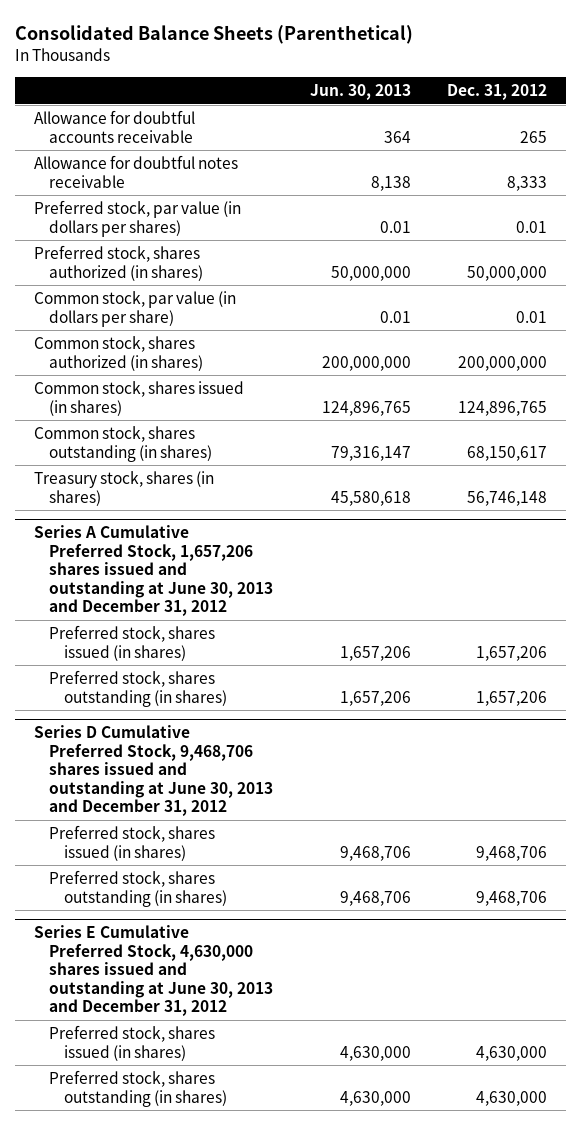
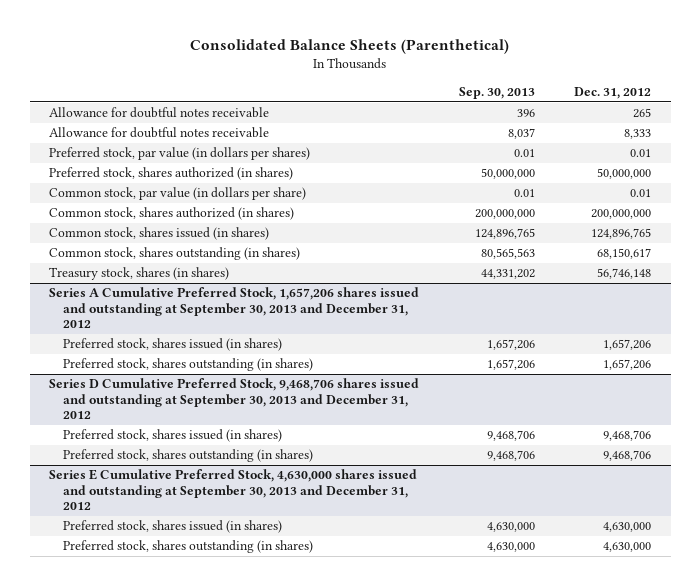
- | Jun. 30, 2013 | Dec. 31, 2012
+ | Sep. 30, 2013 | Dec. 31, 2012
- Allowance for doubtful accounts receivable | 364 | 265
+ Allowance for doubtful notes receivable | 396 | 265
- Series A Cumulative Preferred Stock, 1,657,206 shares issued and outstanding at June 30, 2013 and December 31, 2012
+ Series A Cumulative Preferred Stock, 1,657,206 shares issued and outstanding at September 30, 2013 and December 31, 2012
- Series D Cumulative Preferred Stock, 9,468,706 shares issued and outstanding at June 30, 2013 and December 31, 2012
+ Series D Cumulative Preferred Stock, 9,468,706 shares issued and outstanding at September 30, 2013 and December 31, 2012
- Series E Cumulative Preferred Stock, 4,630,000 shares issued and outstanding at June 30, 2013 and December 31, 2012
+ Series E Cumulative Preferred Stock, 4,630,000 shares issued and outstanding at September 30, 2013 and December 31, 2012

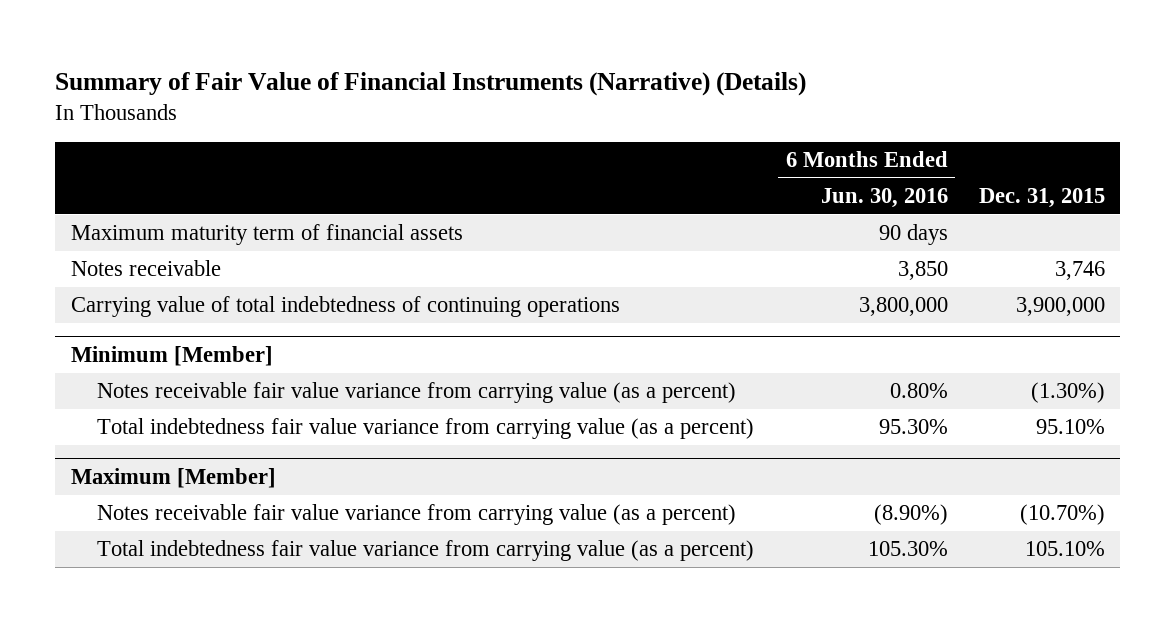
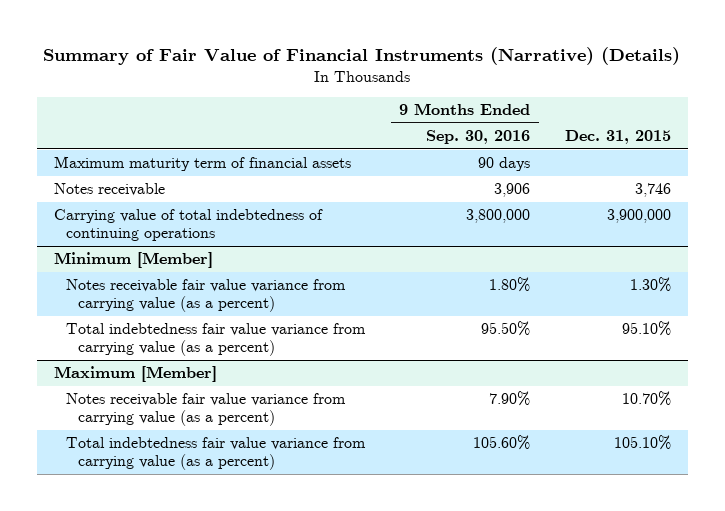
- | 6 Months Ended Jun. 30, 2016 | Dec. 31, 2015
+ | 9 Months Ended Sep. 30, 2016 | Dec. 31, 2015
@ Minimum [Member]
- Notes receivable fair value variance from carrying value (as a percent) | 0.80% | (1.30%)
+ Notes receivable fair value variance from carrying value (as a percent) | 1.80% | 1.30%
@ Maximum [Member]
- Notes receivable fair value variance from carrying value (as a percent) | (8.90%) | (10.70%)
+ Notes receivable fair value variance from carrying value (as a percent) | 7.90% | 10.70%

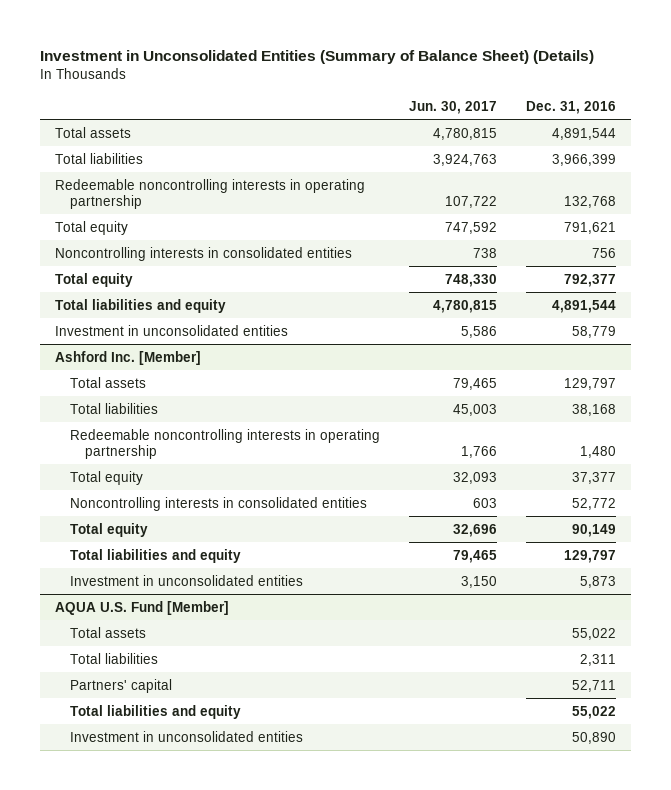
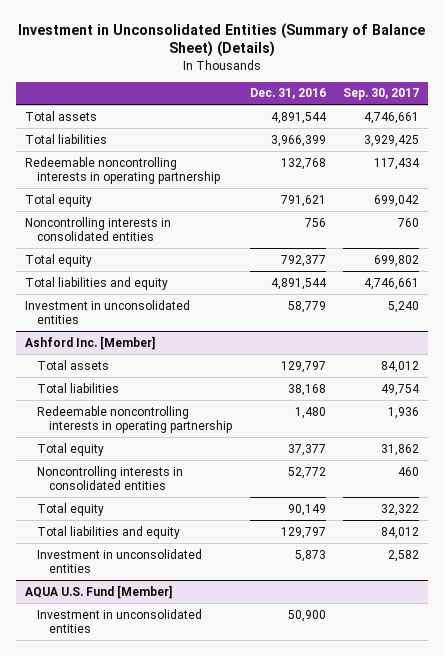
- | Jun. 30, 2017 | Dec. 31, 2016
+ | Dec. 31, 2016 | Sep. 30, 2017
@ AQUA U.S. Fund [Member]
- Total assets | | 55,022
- Total liabilities | | 2,311
- Partners' capital | | 52,711
- Total liabilities and equity | | 55,022
- Investment in unconsolidated entities | | 50,890
+ Investment in unconsolidated entities | 50,900 |

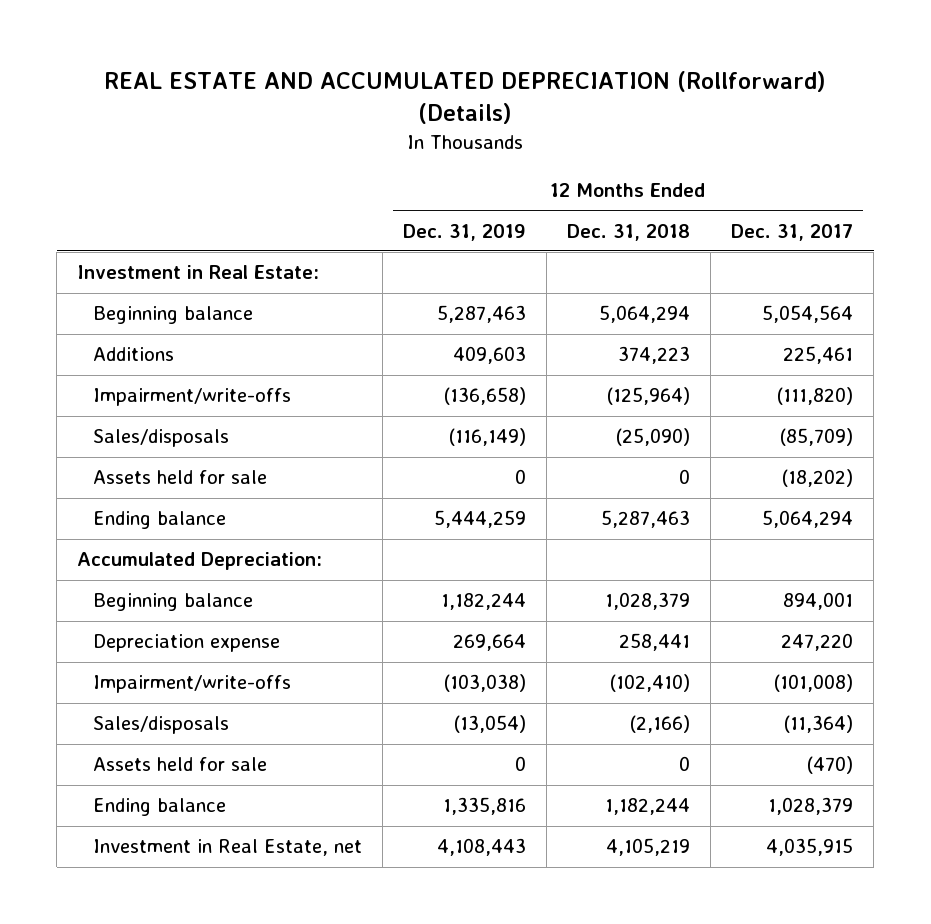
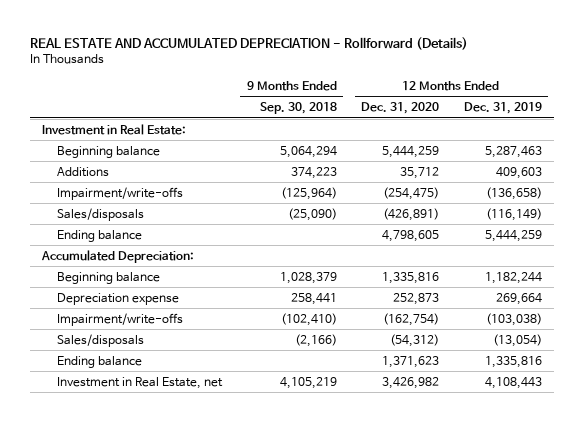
- REAL ESTATE AND ACCUMULATED DEPRECIATION (Rollforward) (Details)
+ REAL ESTATE AND ACCUMULATED DEPRECIATION - Rollforward (Details)
- | 12 Months Ended Dec. 31, 2019 | 12 Months Ended Dec. 31, 2018 | 12 Months Ended Dec. 31, 2017
+ | 9 Months Ended Sep. 30, 2018 | 12 Months Ended Dec. 31, 2020 | 12 Months Ended Dec. 31, 2019
- Assets held for sale | 0 | 0 | (18,202)
- Assets held for sale | 0 | 0 | (470)

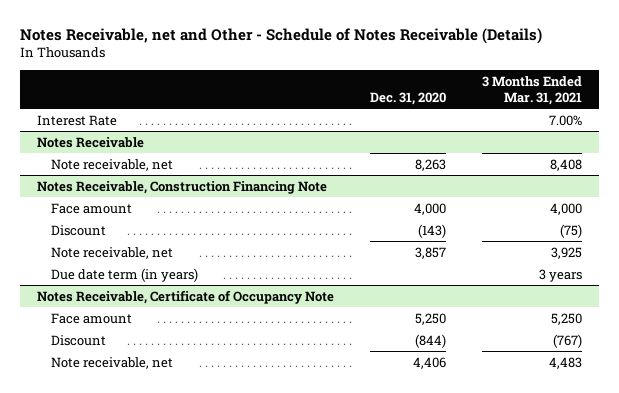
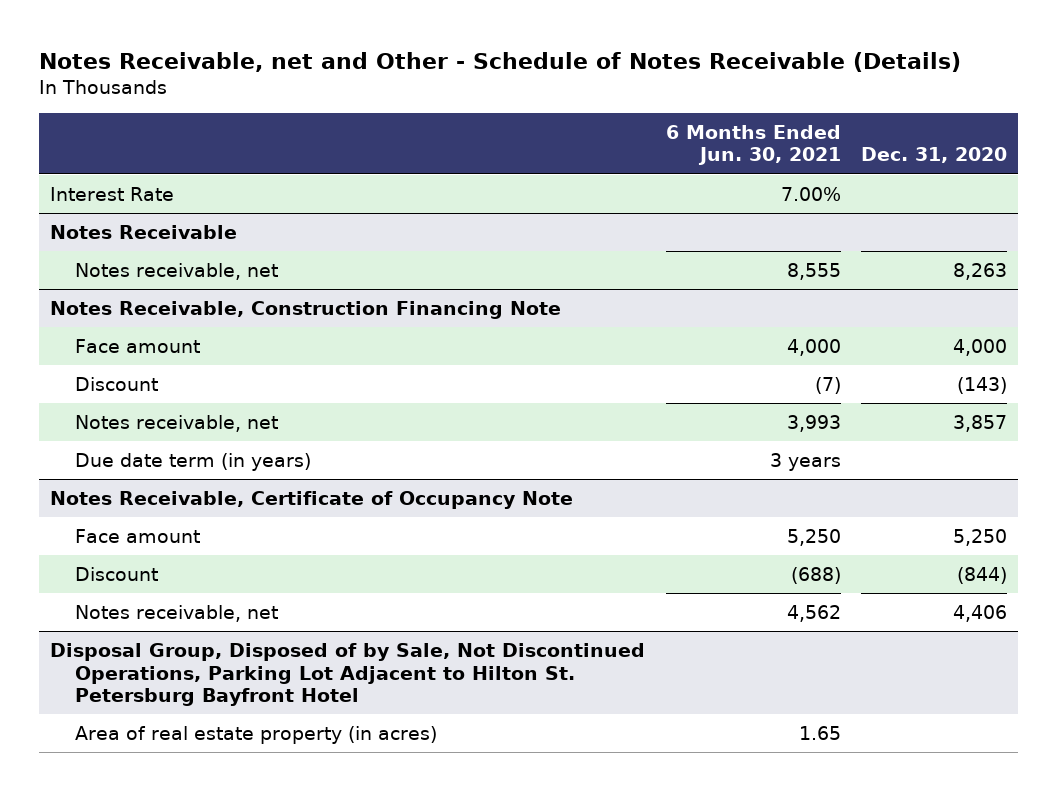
- | Dec. 31, 2020 | 3 Months Ended Mar. 31, 2021
+ | 6 Months Ended Jun. 30, 2021 | Dec. 31, 2020
@ Notes Receivable
- Note receivable, net | 8,263 | 8,408
+ Notes receivable, net | 8,555 | 8,263
@ Notes Receivable, Construction Financing Note
- Note receivable, net | 3,857 | 3,925
+ Notes receivable, net | 3,993 | 3,857
@ Notes Receivable, Certificate of Occupancy Note
- Note receivable, net | 4,406 | 4,483
+ Notes receivable, net | 4,562 | 4,406
+ Disposal Group, Disposed of by Sale, Not Discontinued Operations, Parking Lot Adjacent to Hilton St. Petersburg Bayfront Hotel
+ Area of real estate property (in acres) | 1.65 |

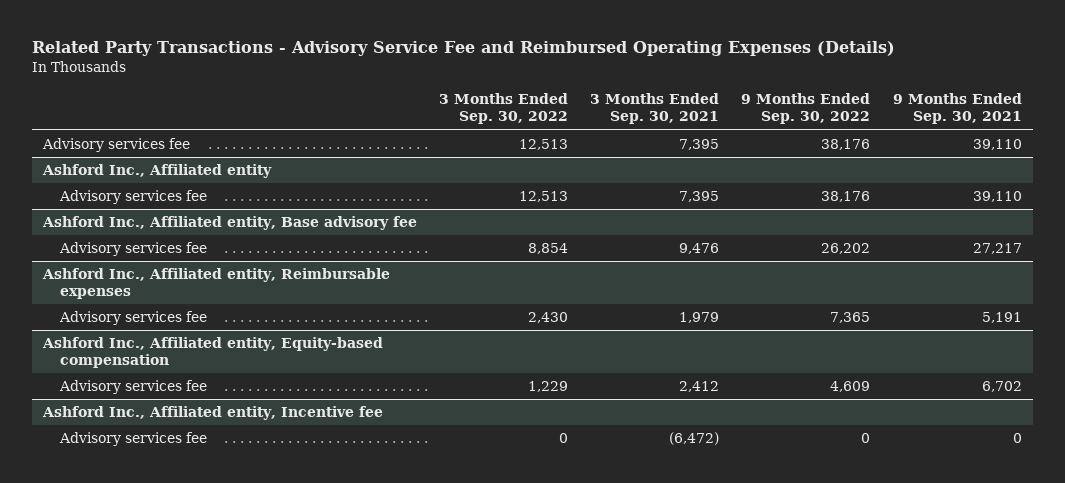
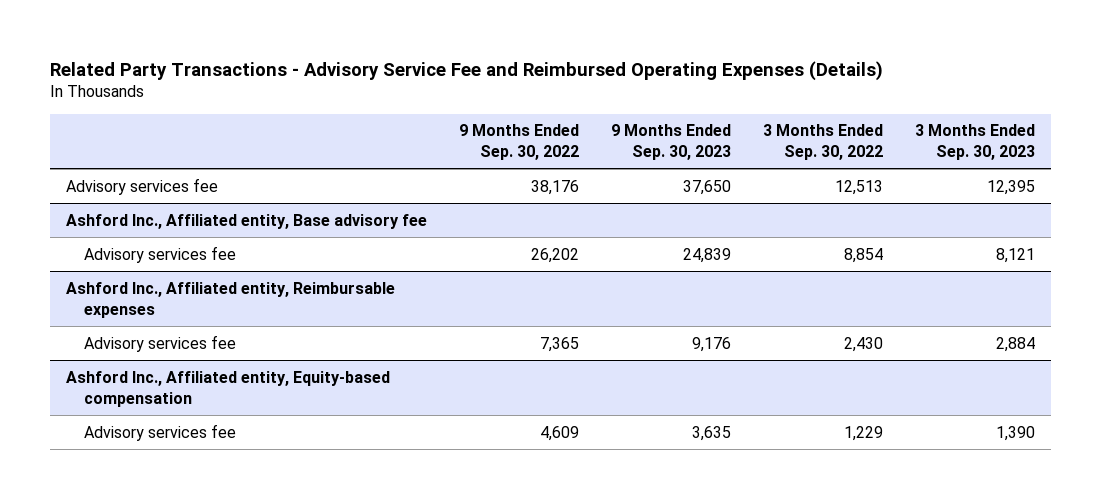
- | 3 Months Ended Sep. 30, 2022 | 3 Months Ended Sep. 30, 2021 | 9 Months Ended Sep. 30, 2022 | 9 Months Ended Sep. 30, 2021
+ | 9 Months Ended Sep. 30, 2022 | 9 Months Ended Sep. 30, 2023 | 3 Months Ended Sep. 30, 2022 | 3 Months Ended Sep. 30, 2023
- Ashford Inc., Affiliated entity
- Advisory services fee | 12,513 | 7,395 | 38,176 | 39,110
- Ashford Inc., Affiliated entity, Incentive fee
- Advisory services fee | 0 | (6,472) | 0 | 0

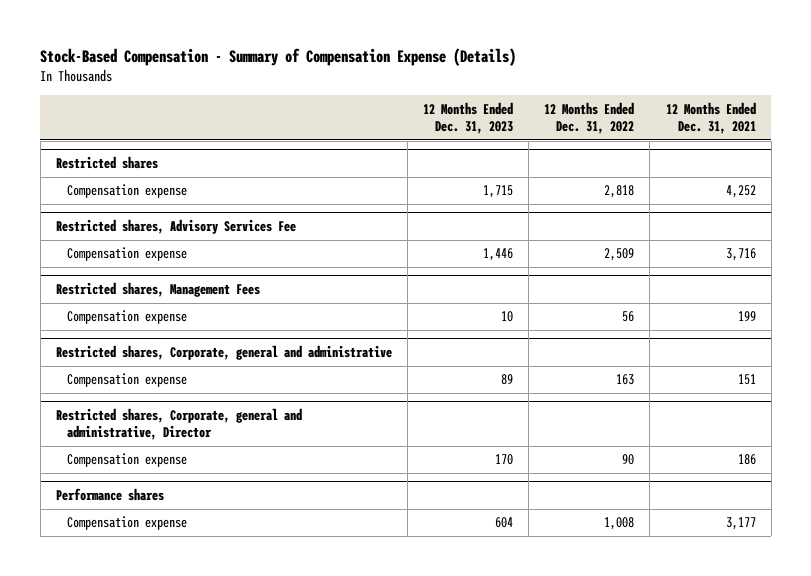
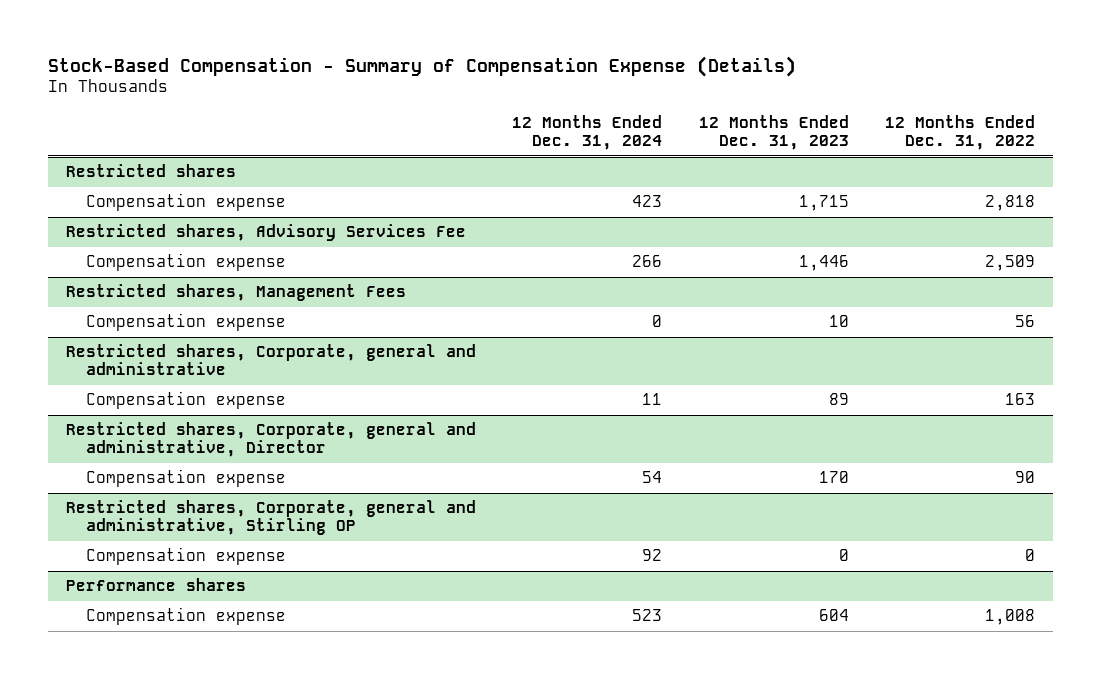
- | 12 Months Ended Dec. 31, 2023 | 12 Months Ended Dec. 31, 2022 | 12 Months Ended Dec. 31, 2021
+ | 12 Months Ended Dec. 31, 2024 | 12 Months Ended Dec. 31, 2023 | 12 Months Ended Dec. 31, 2022
+ Restricted shares, Corporate, general and administrative, Stirling OP
+ Compensation expense | 92 | 0 | 0

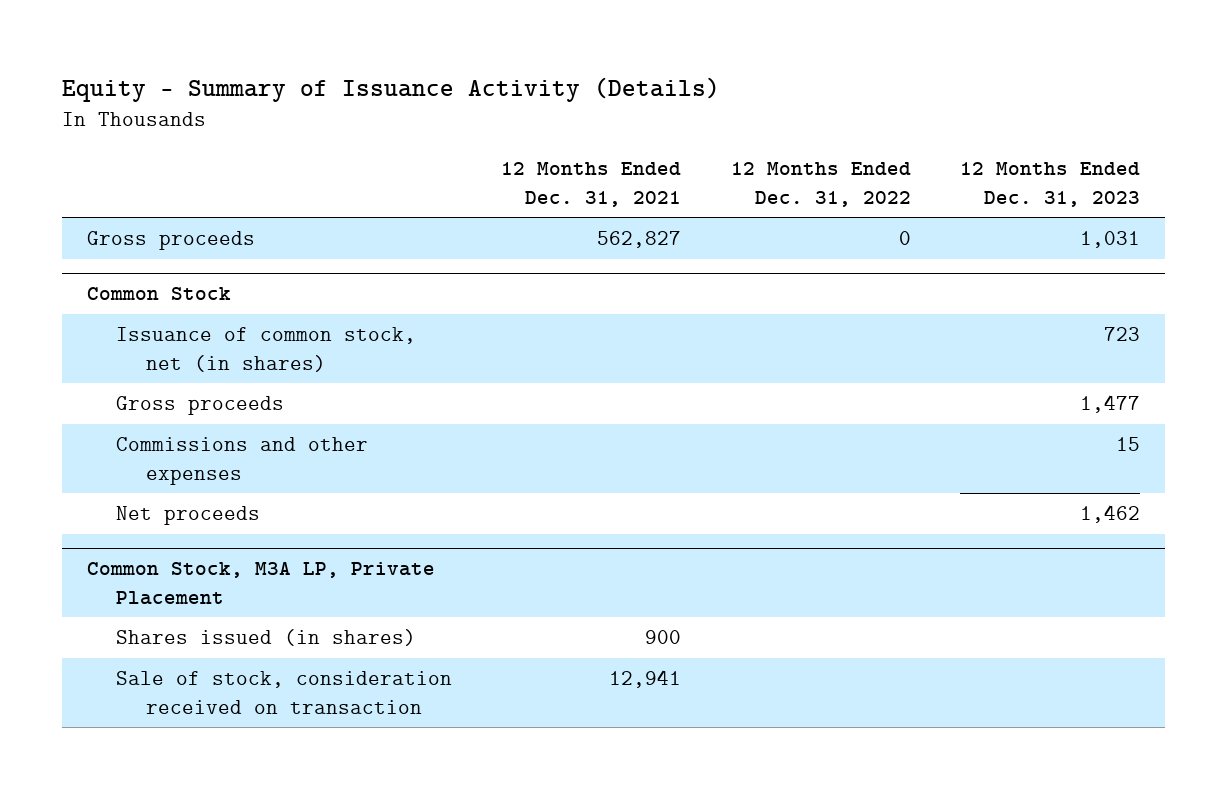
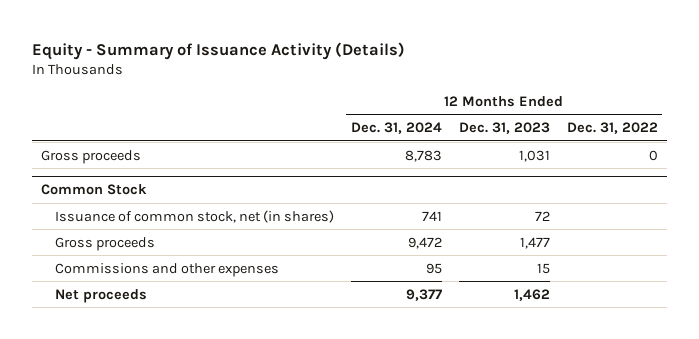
- | 12 Months Ended Dec. 31, 2021 | 12 Months Ended Dec. 31, 2022 | 12 Months Ended Dec. 31, 2023
+ | 12 Months Ended Dec. 31, 2024 | 12 Months Ended Dec. 31, 2023 | 12 Months Ended Dec. 31, 2022
@ Common Stock
- Issuance of common stock, net (in shares) | | | 723
+ Issuance of common stock, net (in shares) | 741 | 72 |
- Common Stock, M3A LP, Private Placement
- Shares issued (in shares) | 900 | |
- Sale of stock, consideration received on transaction | 12,941 | |

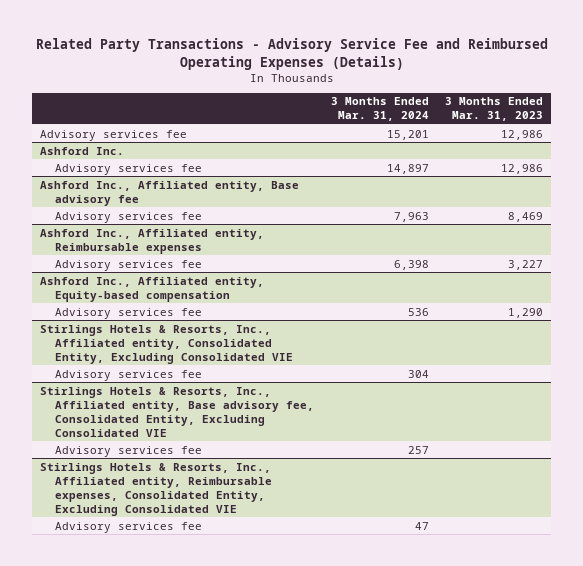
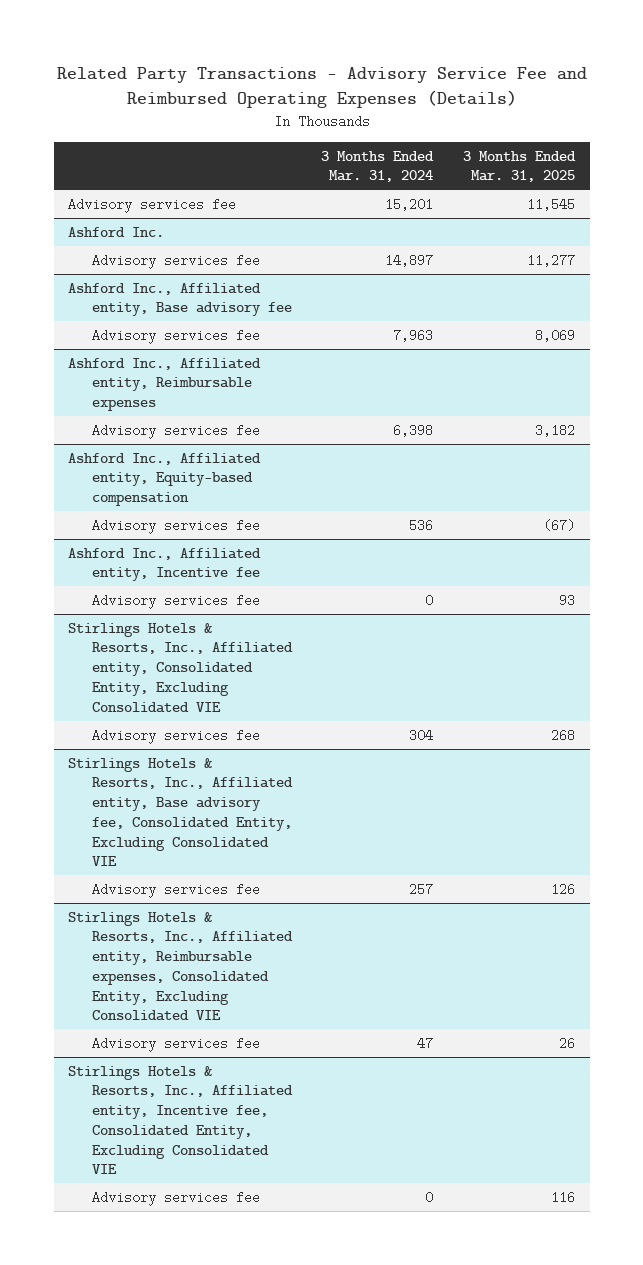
- | 3 Months Ended Mar. 31, 2024 | 3 Months Ended Mar. 31, 2023
+ | 3 Months Ended Mar. 31, 2024 | 3 Months Ended Mar. 31, 2025
+ Ashford Inc., Affiliated entity, Incentive fee
+ Advisory services fee | 0 | 93
+ Stirlings Hotels & Resorts, Inc., Affiliated entity, Incentive fee, Consolidated Entity, Excluding Consolidated VIE
+ Advisory services fee | 0 | 116

